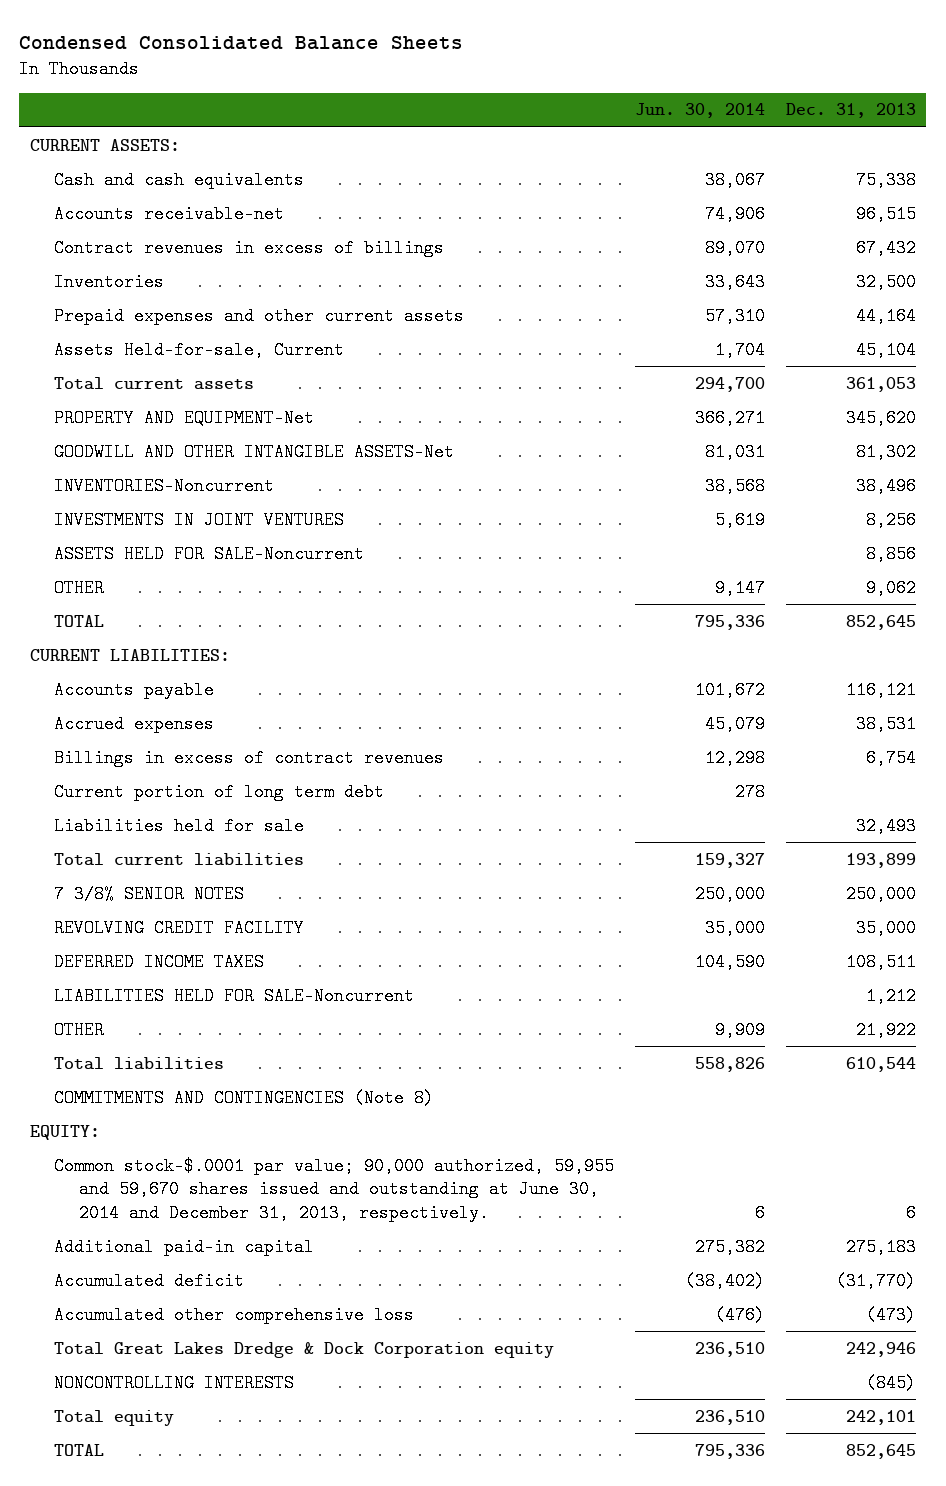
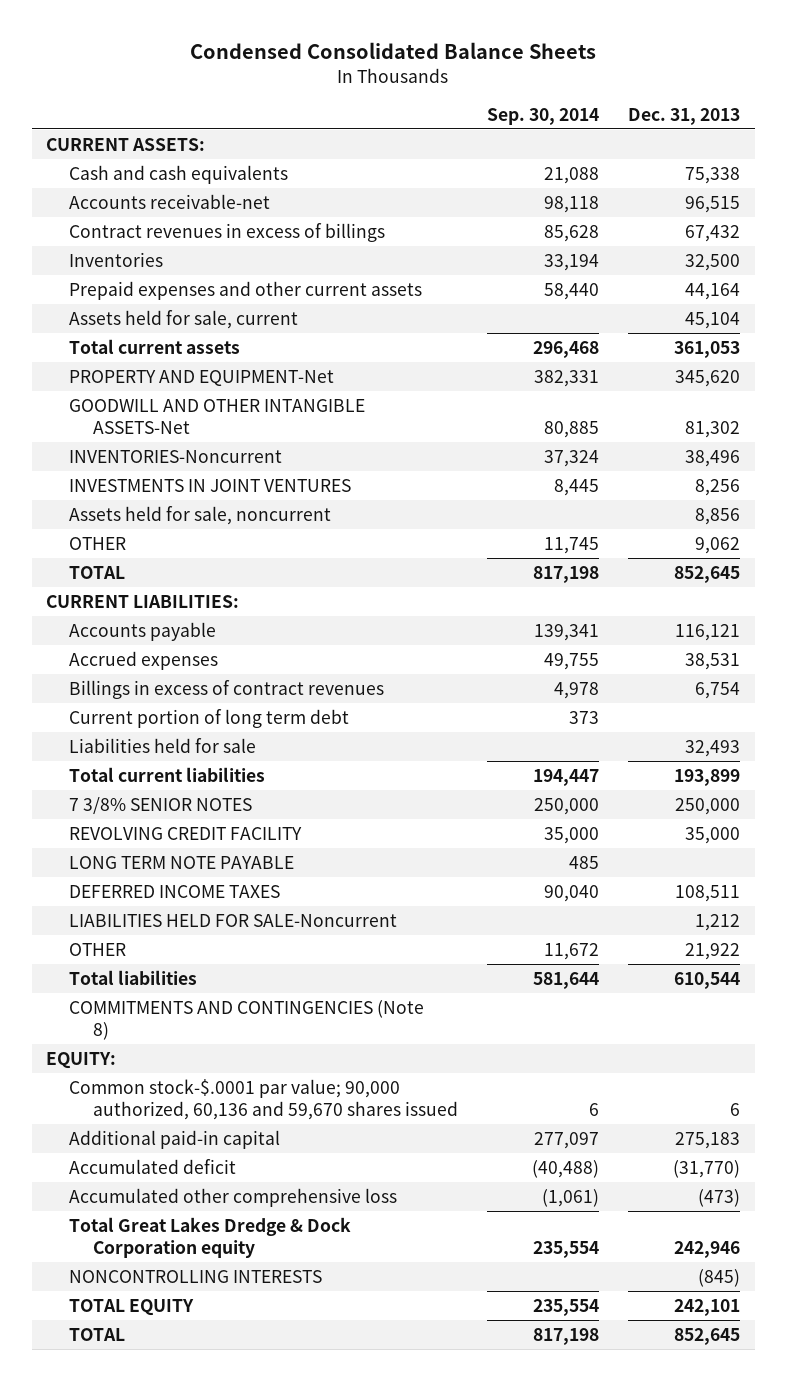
- | Jun. 30, 2014 | Dec. 31, 2013
+ | Sep. 30, 2014 | Dec. 31, 2013
- Assets Held-for-sale, Current | 1,704 | 45,104
+ Assets held for sale, current | | 45,104
- ASSETS HELD FOR SALE-Noncurrent | | 8,856
+ Assets held for sale, noncurrent | | 8,856
+ LONG TERM NOTE PAYABLE | 485 |
- Common stock-$.0001 par value; 90,000 authorized, 59,955 and 59,670 shares issued and outstanding at June 30, 2014 and December 31, 2013, respectively. | 6 | 6
+ Common stock-$.0001 par value; 90,000 authorized, 60,136 and 59,670 shares issued | 6 | 6
- Total equity | 236,510 | 242,101
+ TOTAL EQUITY | 235,554 | 242,101

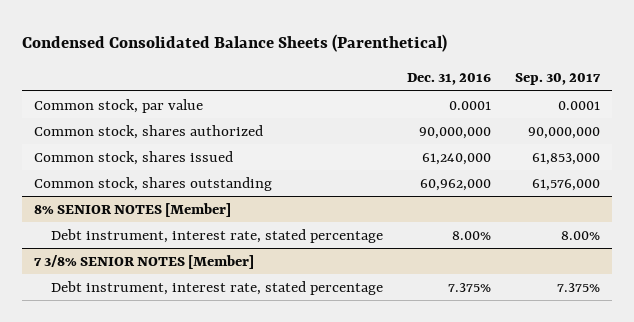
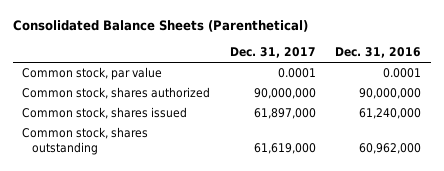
- Condensed Consolidated Balance Sheets (Parenthetical)
+ Consolidated Balance Sheets (Parenthetical)
- | Dec. 31, 2016 | Sep. 30, 2017
+ | Dec. 31, 2017 | Dec. 31, 2016
- 8% SENIOR NOTES [Member]
- Debt instrument, interest rate, stated percentage | 8.00% | 8.00%
- 7 3/8% SENIOR NOTES [Member]
- Debt instrument, interest rate, stated percentage | 7.375% | 7.375%

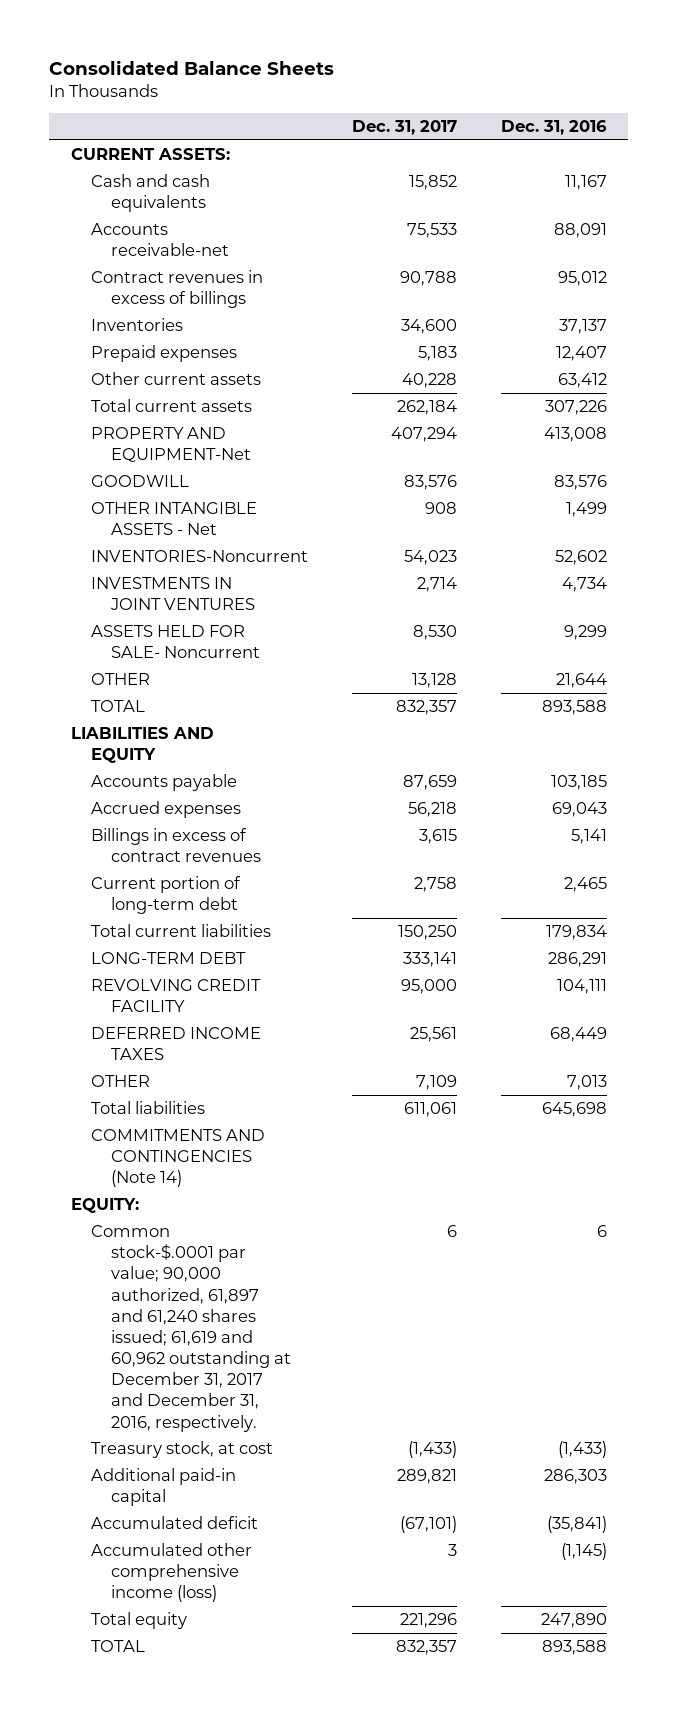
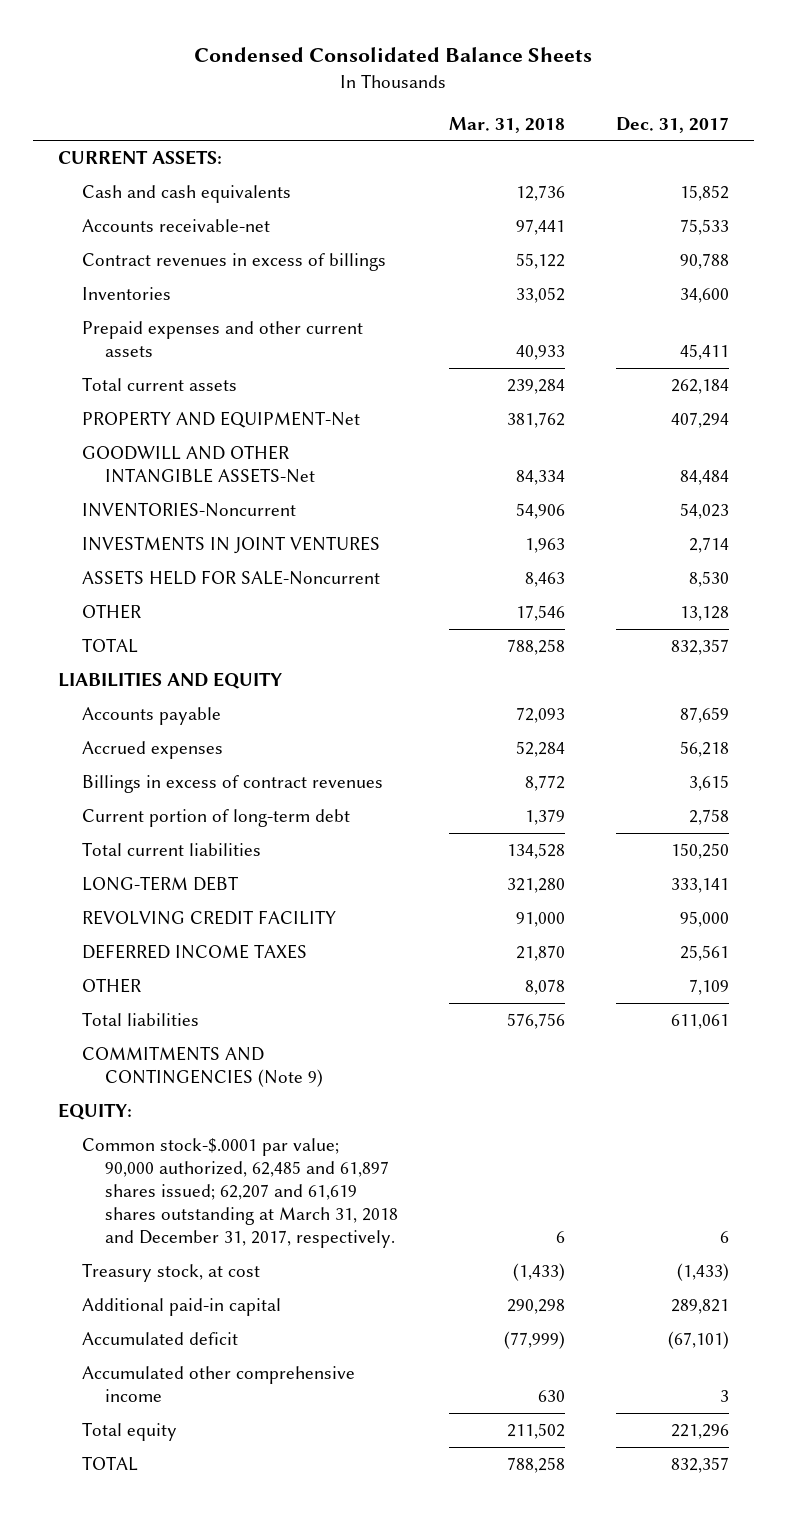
- Consolidated Balance Sheets
+ Condensed Consolidated Balance Sheets
- | Dec. 31, 2017 | Dec. 31, 2016
+ | Mar. 31, 2018 | Dec. 31, 2017
- Prepaid expenses | 5,183 | 12,407
- Other current assets | 40,228 | 63,412
+ Prepaid expenses and other current assets | 40,933 | 45,411
- GOODWILL | 83,576 | 83,576
- OTHER INTANGIBLE ASSETS - Net | 908 | 1,499
+ GOODWILL AND OTHER INTANGIBLE ASSETS-Net | 84,334 | 84,484
- ASSETS HELD FOR SALE- Noncurrent | 8,530 | 9,299
+ ASSETS HELD FOR SALE-Noncurrent | 8,463 | 8,530
- COMMITMENTS AND CONTINGENCIES (Note 14)
+ COMMITMENTS AND CONTINGENCIES (Note 9)
- Common stock-$.0001 par value; 90,000 authorized, 61,897 and 61,240 shares issued; 61,619 and 60,962 outstanding at December 31, 2017 and December 31, 2016, respectively. | 6 | 6
+ Common stock-$.0001 par value; 90,000 authorized, 62,485 and 61,897 shares issued; 62,207 and 61,619 shares outstanding at March 31, 2018 and December 31, 2017, respectively. | 6 | 6
- Accumulated other comprehensive income (loss) | 3 | (1,145)
+ Accumulated other comprehensive income | 630 | 3

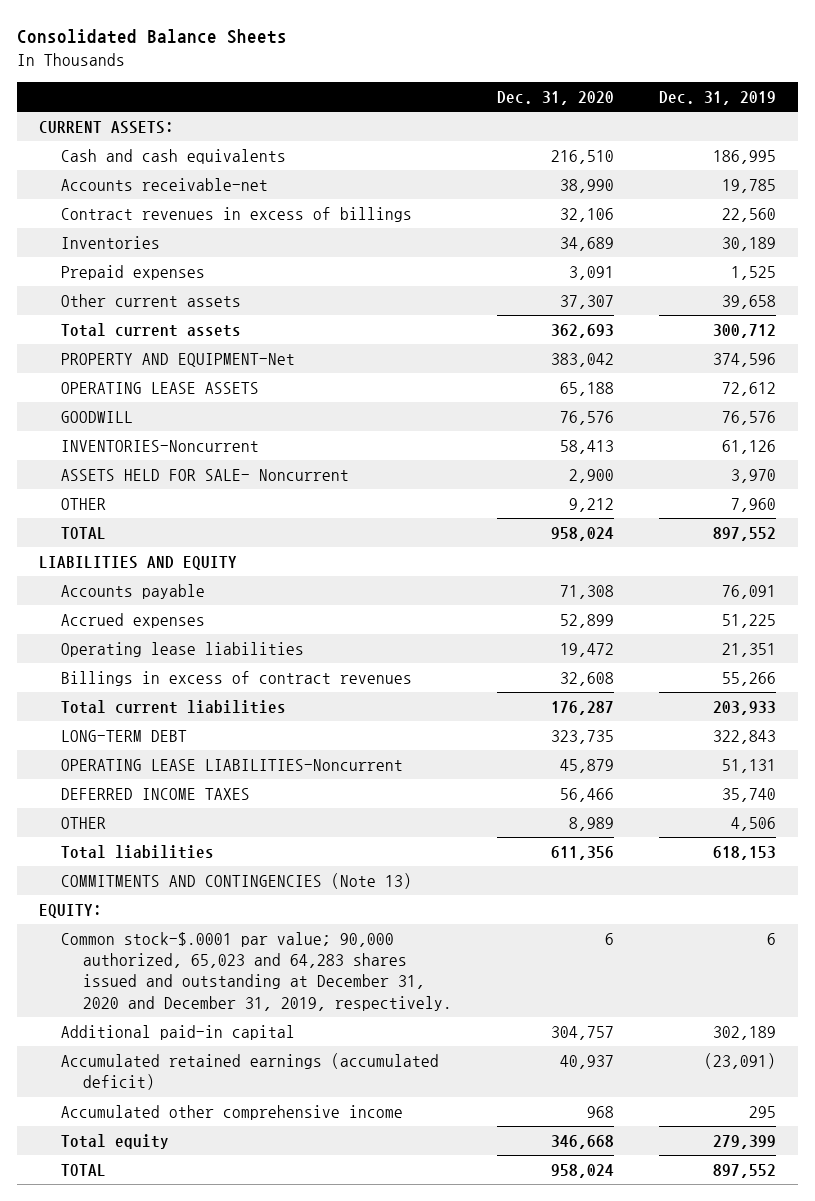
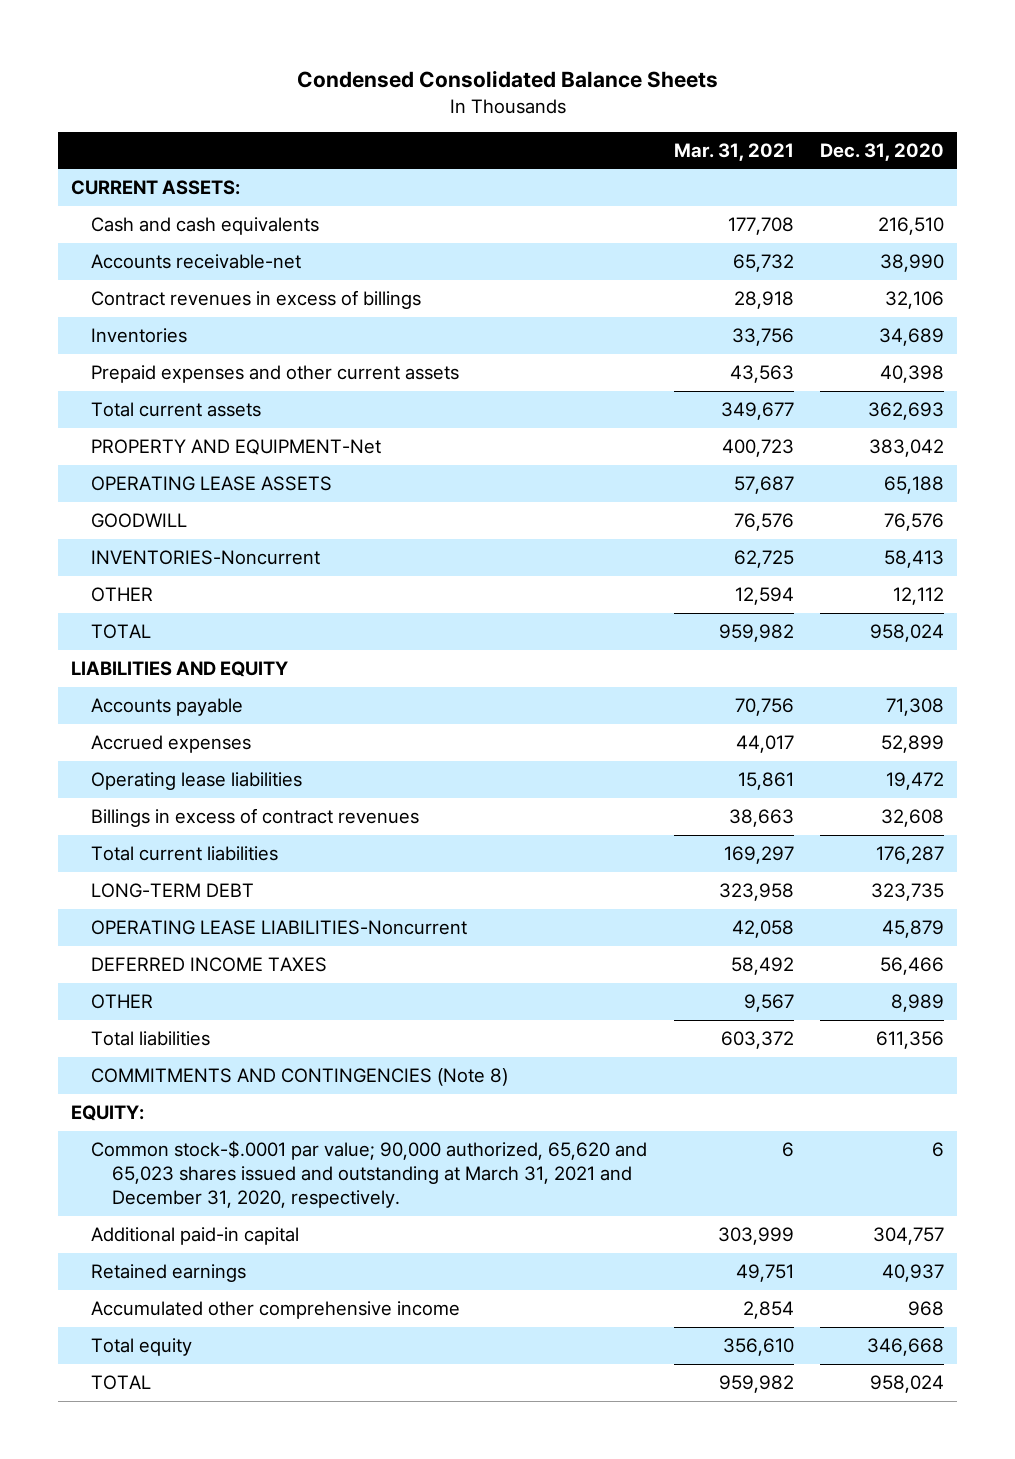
- Consolidated Balance Sheets
+ Condensed Consolidated Balance Sheets
- | Dec. 31, 2020 | Dec. 31, 2019
+ | Mar. 31, 2021 | Dec. 31, 2020
- Prepaid expenses | 3,091 | 1,525
- Other current assets | 37,307 | 39,658
+ Prepaid expenses and other current assets | 43,563 | 40,398
- ASSETS HELD FOR SALE- Noncurrent | 2,900 | 3,970
- OTHER | 9,212 | 7,960
+ OTHER | 12,594 | 12,112
- COMMITMENTS AND CONTINGENCIES (Note 13)
+ COMMITMENTS AND CONTINGENCIES (Note 8)
- Common stock-$.0001 par value; 90,000 authorized, 65,023 and 64,283 shares issued and outstanding at December 31, 2020 and December 31, 2019, respectively. | 6 | 6
+ Common stock-$.0001 par value; 90,000 authorized, 65,620 and 65,023 shares issued and outstanding at March 31, 2021 and December 31, 2020, respectively. | 6 | 6
- Accumulated retained earnings (accumulated deficit) | 40,937 | (23,091)
+ Retained earnings | 49,751 | 40,937

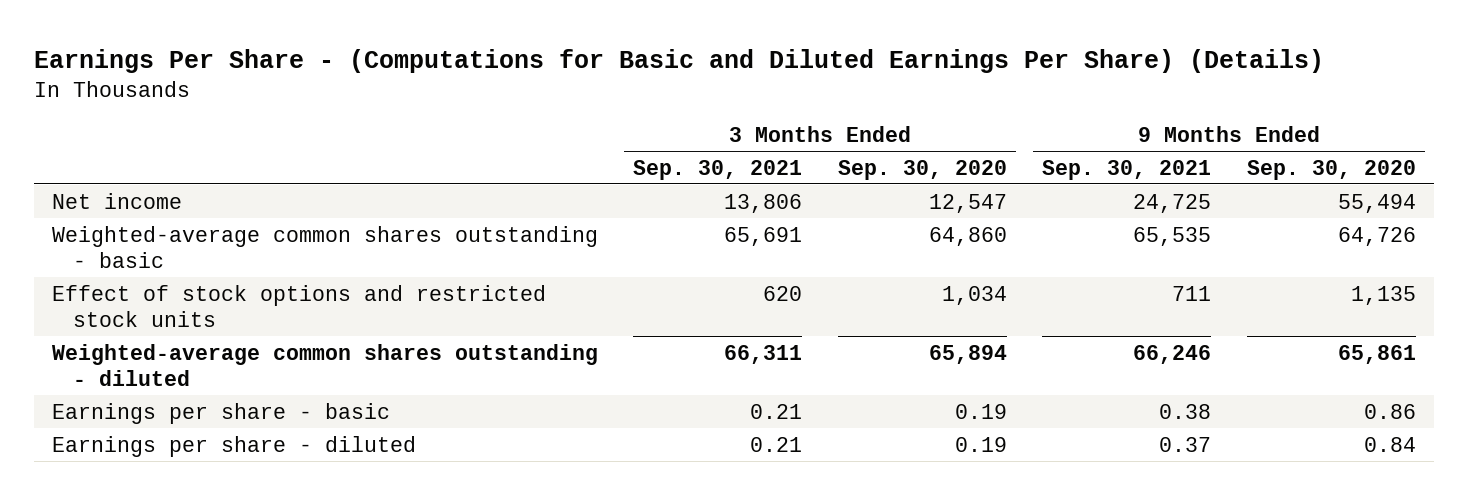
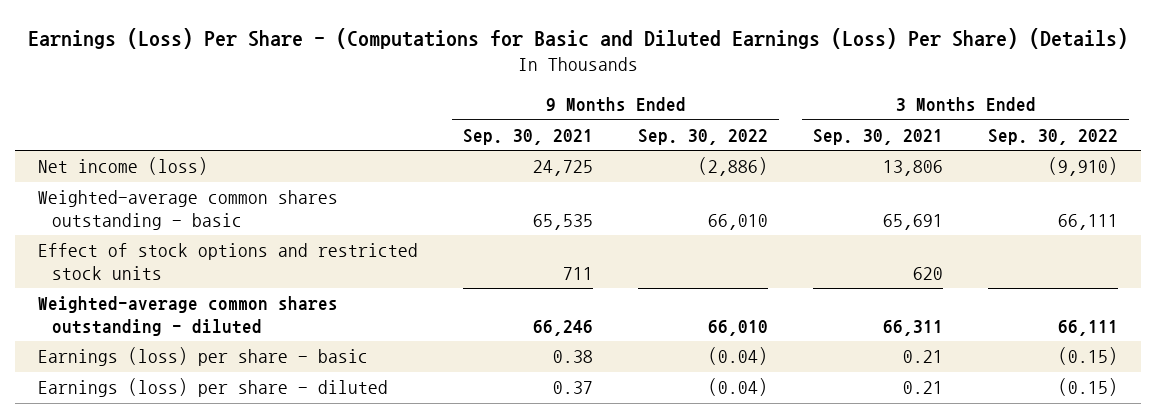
- Earnings Per Share - (Computations for Basic and Diluted Earnings Per Share) (Details)
+ Earnings (Loss) Per Share - (Computations for Basic and Diluted Earnings (Loss) Per Share) (Details)
- | 3 Months Ended Sep. 30, 2021 | 3 Months Ended Sep. 30, 2020 | 9 Months Ended Sep. 30, 2021 | 9 Months Ended Sep. 30, 2020
+ | 9 Months Ended Sep. 30, 2021 | 9 Months Ended Sep. 30, 2022 | 3 Months Ended Sep. 30, 2021 | 3 Months Ended Sep. 30, 2022
- Net income | 13,806 | 12,547 | 24,725 | 55,494
+ Net income (loss) | 24,725 | (2,886) | 13,806 | (9,910)
- Earnings per share - basic | 0.21 | 0.19 | 0.38 | 0.86
- Earnings per share - diluted | 0.21 | 0.19 | 0.37 | 0.84
+ Earnings (loss) per share - basic | 0.38 | (0.04) | 0.21 | (0.15)
+ Earnings (loss) per share - diluted | 0.37 | (0.04) | 0.21 | (0.15)

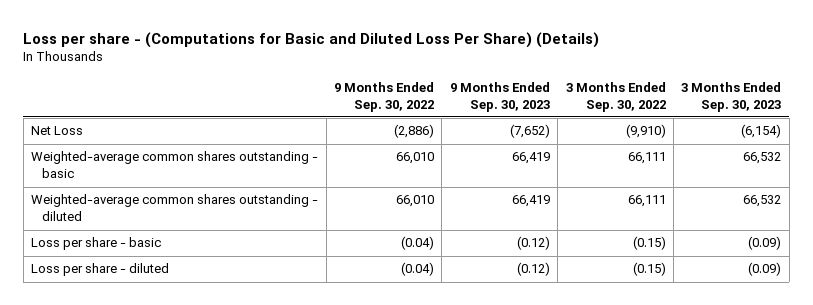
- Earnings (Loss) Per Share - (Computations for Basic and Diluted Earnings (Loss) Per Share) (Details)
+ Loss per share - (Computations for Basic and Diluted Loss Per Share) (Details)
- | 9 Months Ended Sep. 30, 2021 | 9 Months Ended Sep. 30, 2022 | 3 Months Ended Sep. 30, 2021 | 3 Months Ended Sep. 30, 2022
+ | 9 Months Ended Sep. 30, 2022 | 9 Months Ended Sep. 30, 2023 | 3 Months Ended Sep. 30, 2022 | 3 Months Ended Sep. 30, 2023
- Net income (loss) | 24,725 | (2,886) | 13,806 | (9,910)
+ Net Loss | (2,886) | (7,652) | (9,910) | (6,154)
- Effect of stock options and restricted stock units | 711 | | 620 |
- Earnings (loss) per share - basic | 0.38 | (0.04) | 0.21 | (0.15)
- Earnings (loss) per share - diluted | 0.37 | (0.04) | 0.21 | (0.15)
+ Loss per share - basic | (0.04) | (0.12) | (0.15) | (0.09)
+ Loss per share - diluted | (0.04) | (0.12) | (0.15) | (0.09)

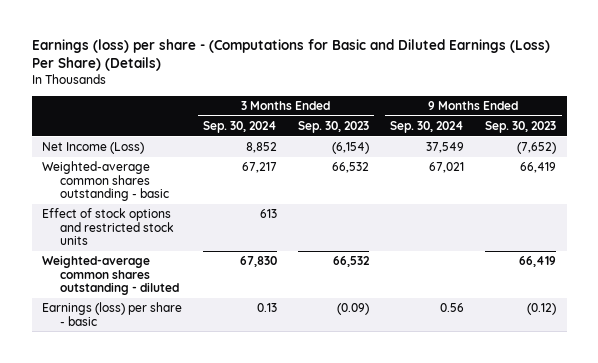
- Loss per share - (Computations for Basic and Diluted Loss Per Share) (Details)
+ Earnings (loss) per share - (Computations for Basic and Diluted Earnings (Loss) Per Share) (Details)
- | 9 Months Ended Sep. 30, 2022 | 9 Months Ended Sep. 30, 2023 | 3 Months Ended Sep. 30, 2022 | 3 Months Ended Sep. 30, 2023
+ | 3 Months Ended Sep. 30, 2024 | 3 Months Ended Sep. 30, 2023 | 9 Months Ended Sep. 30, 2024 | 9 Months Ended Sep. 30, 2023
- Net Loss | (2,886) | (7,652) | (9,910) | (6,154)
+ Net Income (Loss) | 8,852 | (6,154) | 37,549 | (7,652)
+ Effect of stock options and restricted stock units | 613 | | |
- Loss per share - basic | (0.04) | (0.12) | (0.15) | (0.09)
- Loss per share - diluted | (0.04) | (0.12) | (0.15) | (0.09)
+ Earnings (loss) per share - basic | 0.13 | (0.09) | 0.56 | (0.12)

